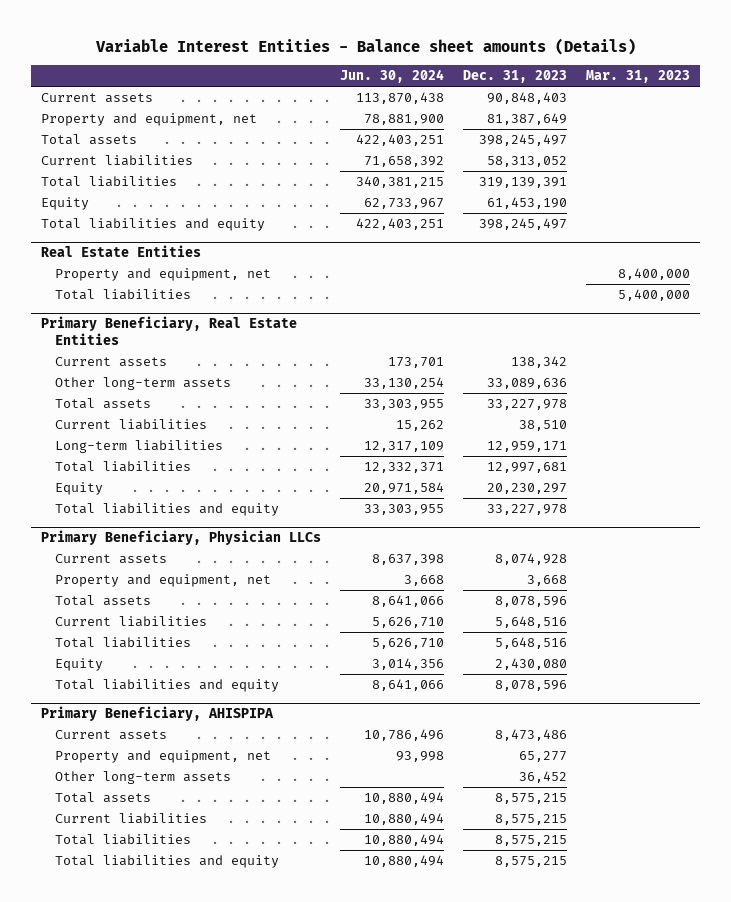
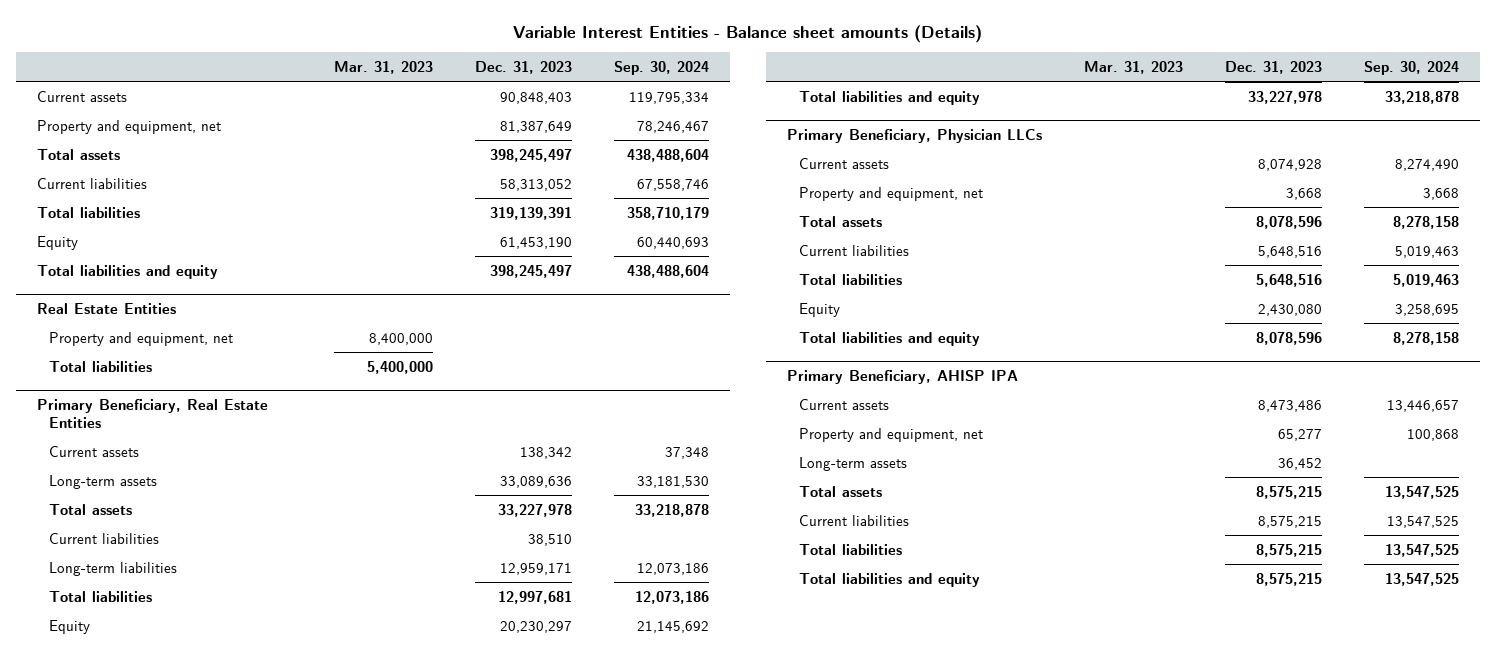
- | Jun. 30, 2024 | Dec. 31, 2023 | Mar. 31, 2023
+ | Mar. 31, 2023 | Dec. 31, 2023 | Sep. 30, 2024
@ Primary Beneficiary, Real Estate Entities
- Other long-term assets | 33,130,254 | 33,089,636 |
+ Long-term assets | | 33,089,636 | 33,181,530
- Primary Beneficiary, AHISPIPA
+ Primary Beneficiary, AHISP IPA
- Other long-term assets | | 36,452 |
+ Long-term assets | | 36,452 |

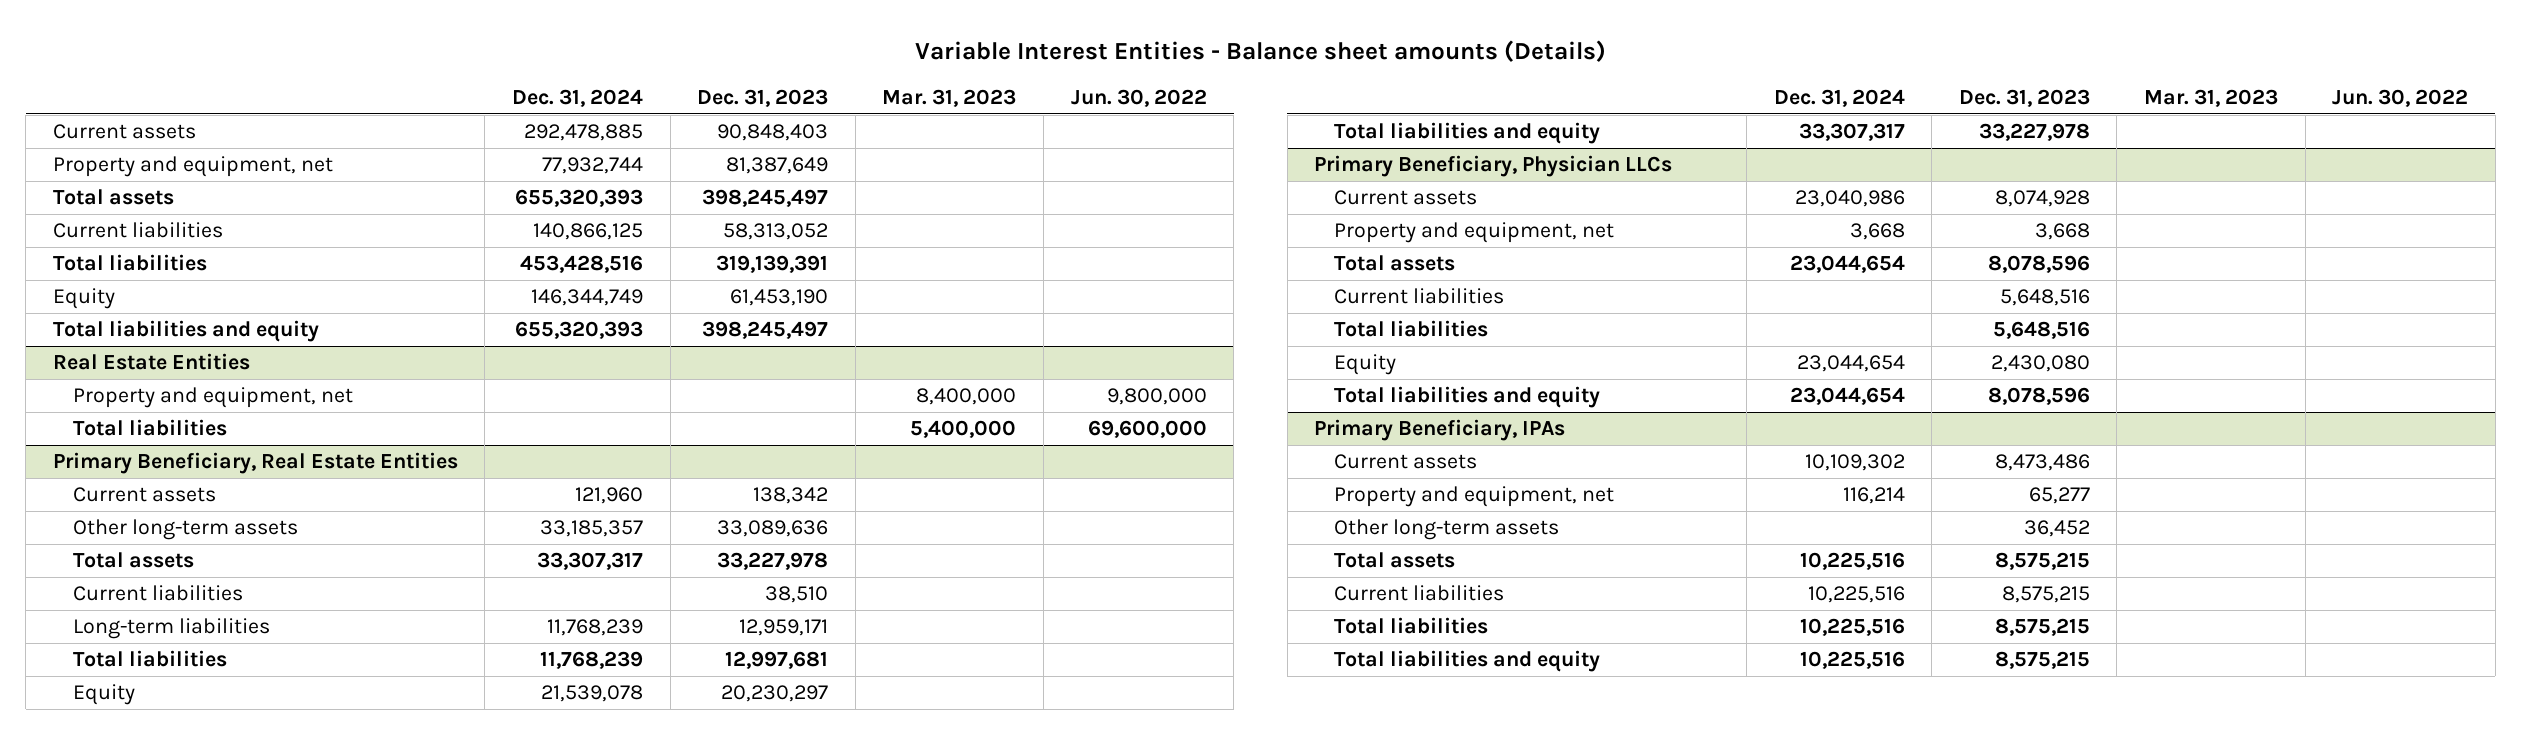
- | Mar. 31, 2023 | Dec. 31, 2023 | Sep. 30, 2024
+ | Dec. 31, 2024 | Dec. 31, 2023 | Mar. 31, 2023 | Jun. 30, 2022
@ Primary Beneficiary, Real Estate Entities
- Long-term assets | | 33,089,636 | 33,181,530
+ Other long-term assets | 33,185,357 | 33,089,636 | |
- Primary Beneficiary, AHISP IPA
+ Primary Beneficiary, IPAs
- Long-term assets | | 36,452 |
+ Other long-term assets | | 36,452 | |

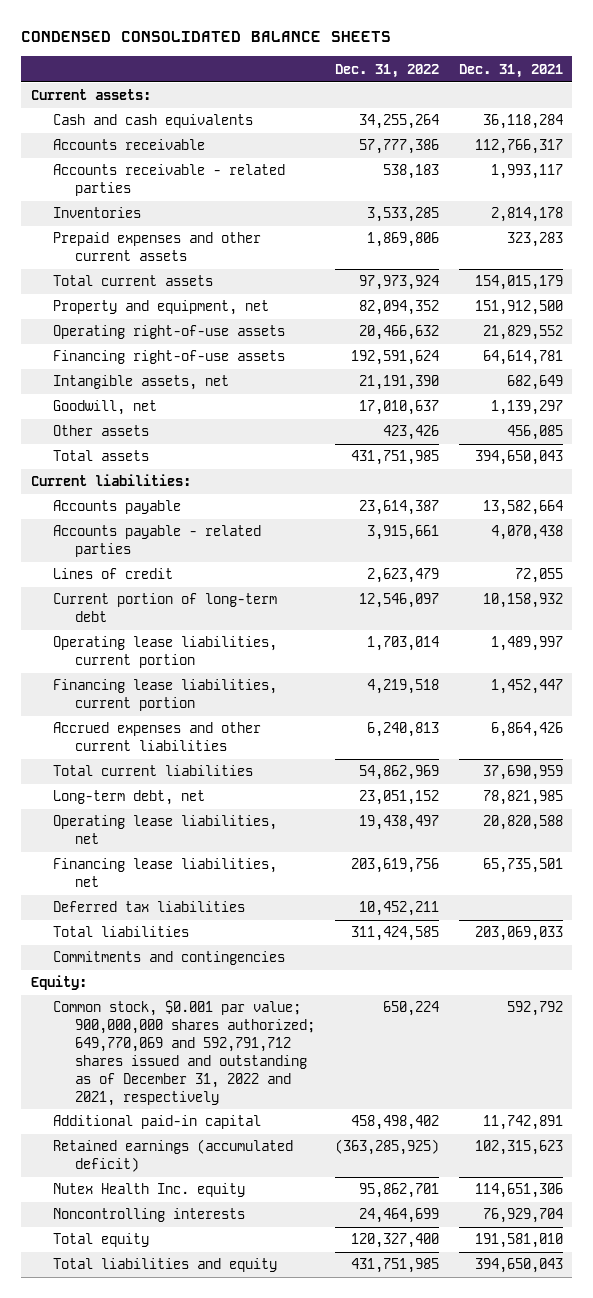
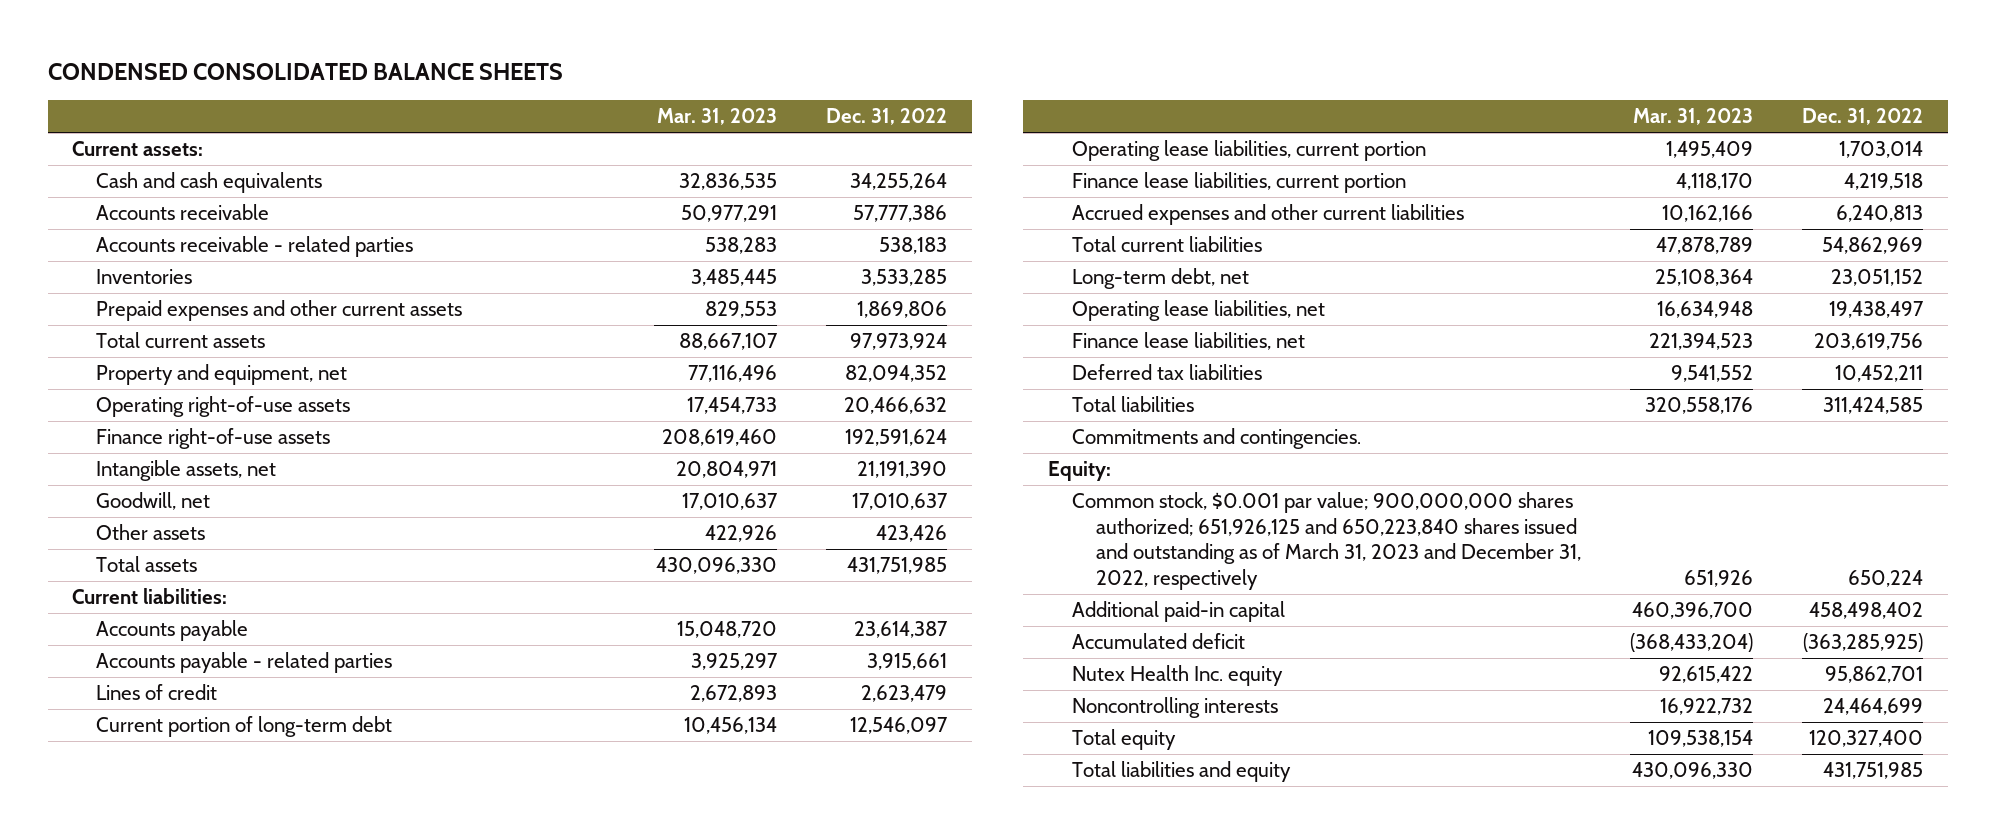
- | Dec. 31, 2022 | Dec. 31, 2021
+ | Mar. 31, 2023 | Dec. 31, 2022
- Financing right-of-use assets | 192,591,624 | 64,614,781
+ Finance right-of-use assets | 208,619,460 | 192,591,624
- Financing lease liabilities, current portion | 4,219,518 | 1,452,447
+ Finance lease liabilities, current portion | 4,118,170 | 4,219,518
- Financing lease liabilities, net | 203,619,756 | 65,735,501
+ Finance lease liabilities, net | 221,394,523 | 203,619,756
- Commitments and contingencies
+ Commitments and contingencies.
- Common stock, $0.001 par value; 900,000,000 shares authorized; 649,770,069 and 592,791,712 shares issued and outstanding as of December 31, 2022 and 2021, respectively | 650,224 | 592,792
+ Common stock, $0.001 par value; 900,000,000 shares authorized; 651,926,125 and 650,223,840 shares issued and outstanding as of March 31, 2023 and December 31, 2022, respectively | 651,926 | 650,224
- Retained earnings (accumulated deficit) | (363,285,925) | 102,315,623
+ Accumulated deficit | (368,433,204) | (363,285,925)

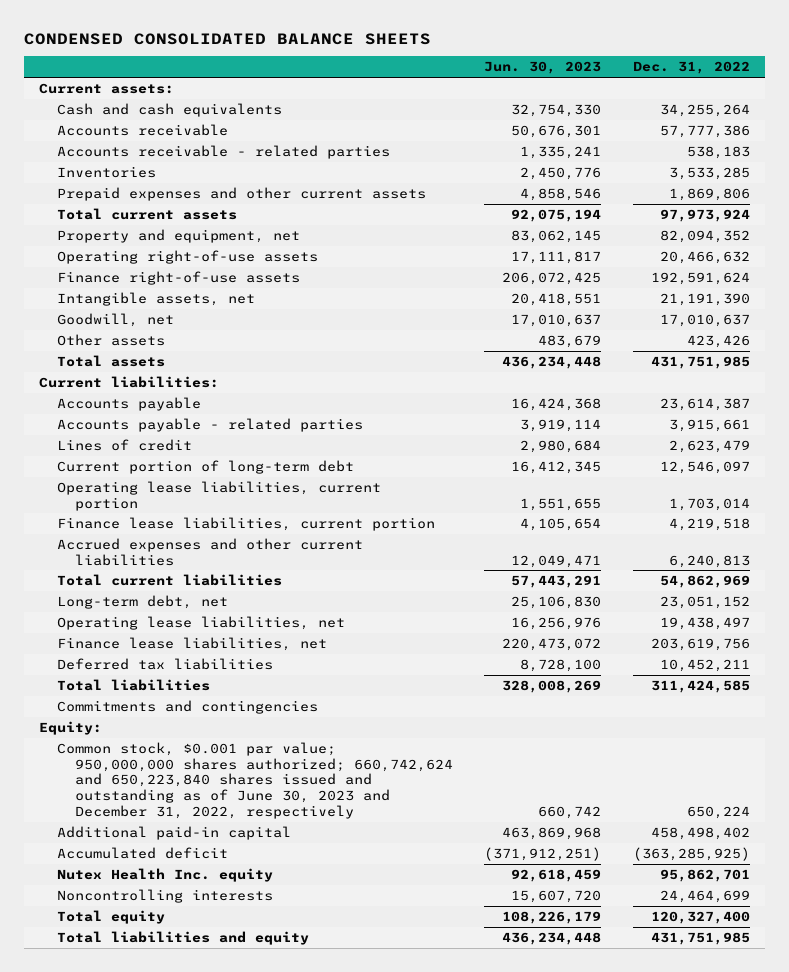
- | Mar. 31, 2023 | Dec. 31, 2022
+ | Jun. 30, 2023 | Dec. 31, 2022
- Commitments and contingencies.
+ Commitments and contingencies
- Common stock, $0.001 par value; 900,000,000 shares authorized; 651,926,125 and 650,223,840 shares issued and outstanding as of March 31, 2023 and December 31, 2022, respectively | 651,926 | 650,224
+ Common stock, $0.001 par value; 950,000,000 shares authorized; 660,742,624 and 650,223,840 shares issued and outstanding as of June 30, 2023 and December 31, 2022, respectively | 660,742 | 650,224

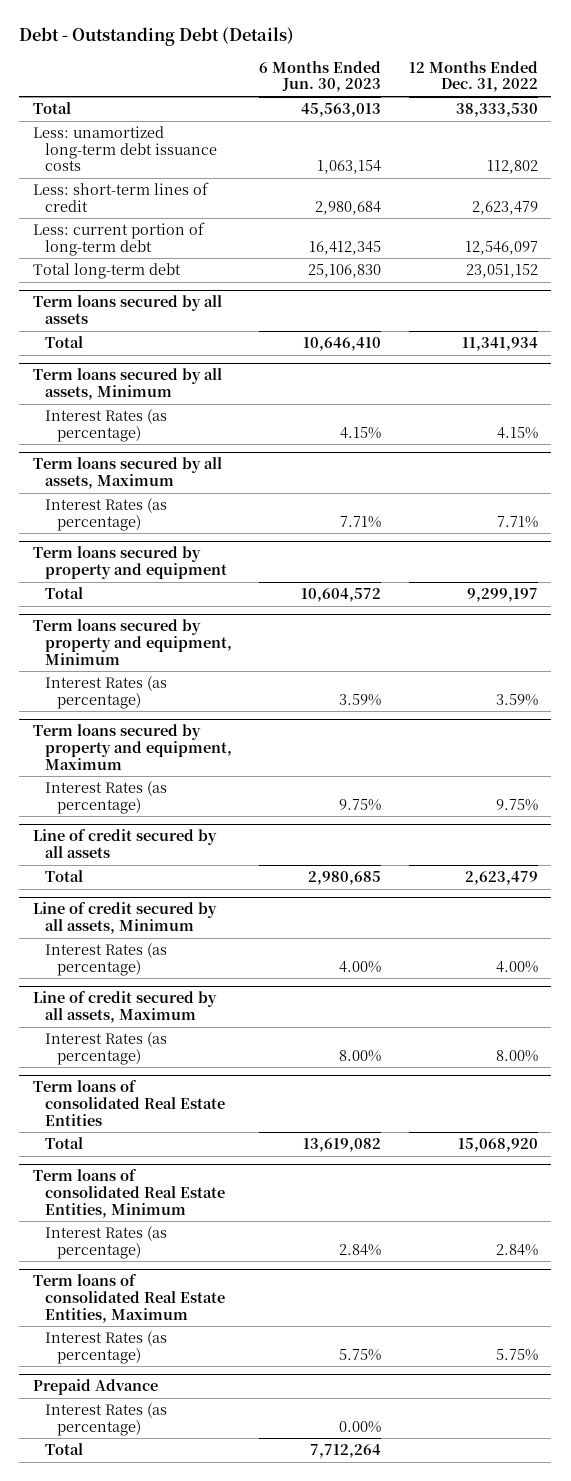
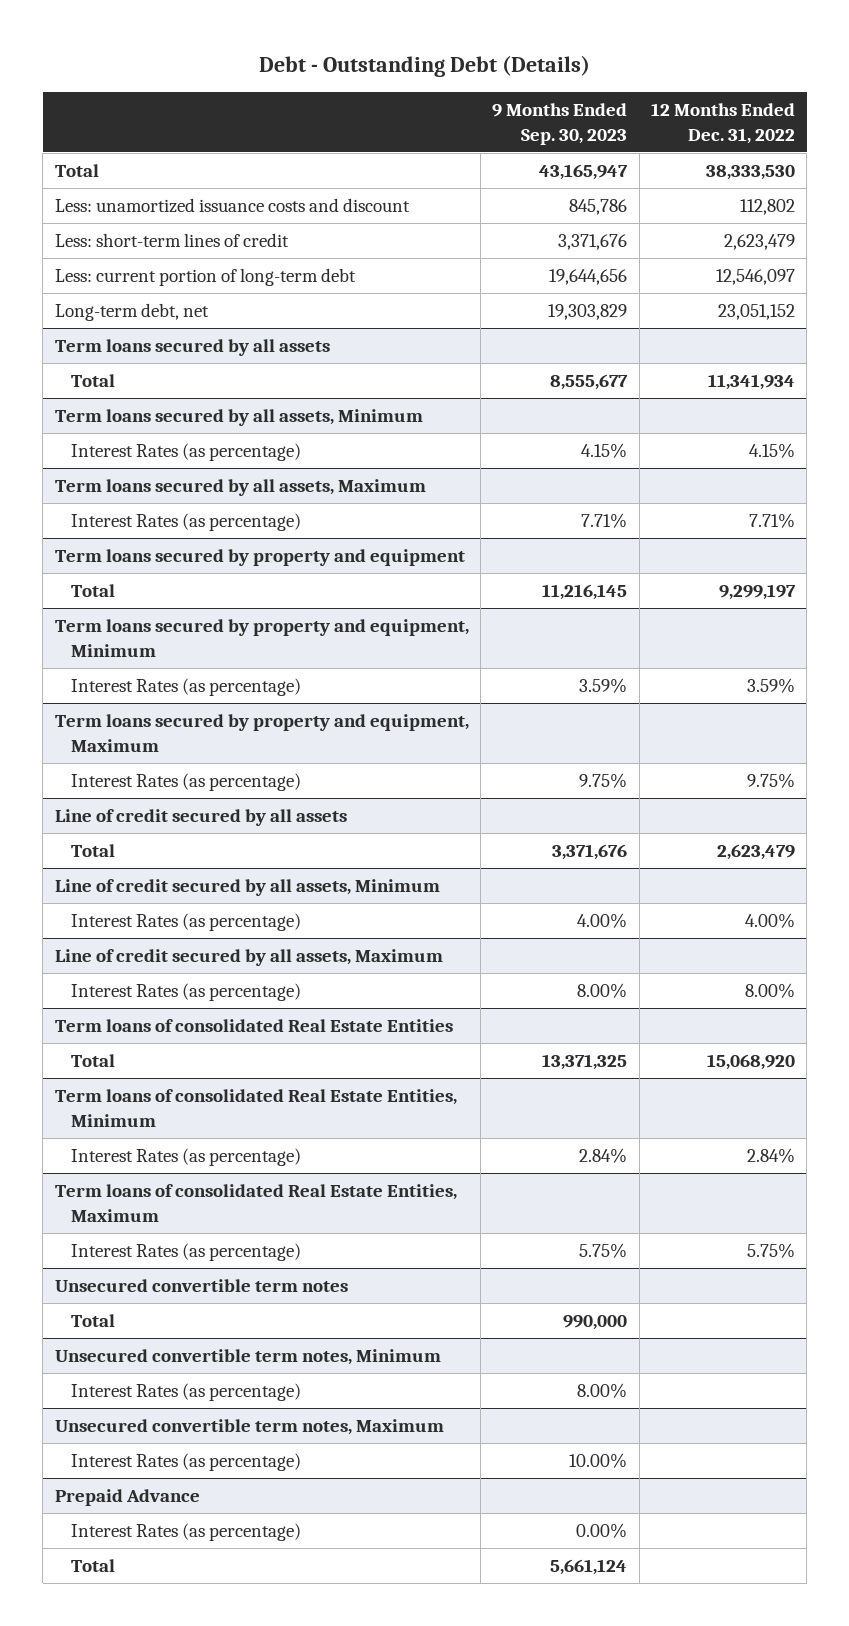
- | 6 Months Ended Jun. 30, 2023 | 12 Months Ended Dec. 31, 2022
+ | 9 Months Ended Sep. 30, 2023 | 12 Months Ended Dec. 31, 2022
- Less: unamortized long-term debt issuance costs | 1,063,154 | 112,802
+ Less: unamortized issuance costs and discount | 845,786 | 112,802
- Total long-term debt | 25,106,830 | 23,051,152
+ Long-term debt, net | 19,303,829 | 23,051,152
+ Unsecured convertible term notes
+ Total | 990,000 |
+ Unsecured convertible term notes, Minimum
+ Interest Rates (as percentage) | 8.00% |
+ Unsecured convertible term notes, Maximum
+ Interest Rates (as percentage) | 10.00% |

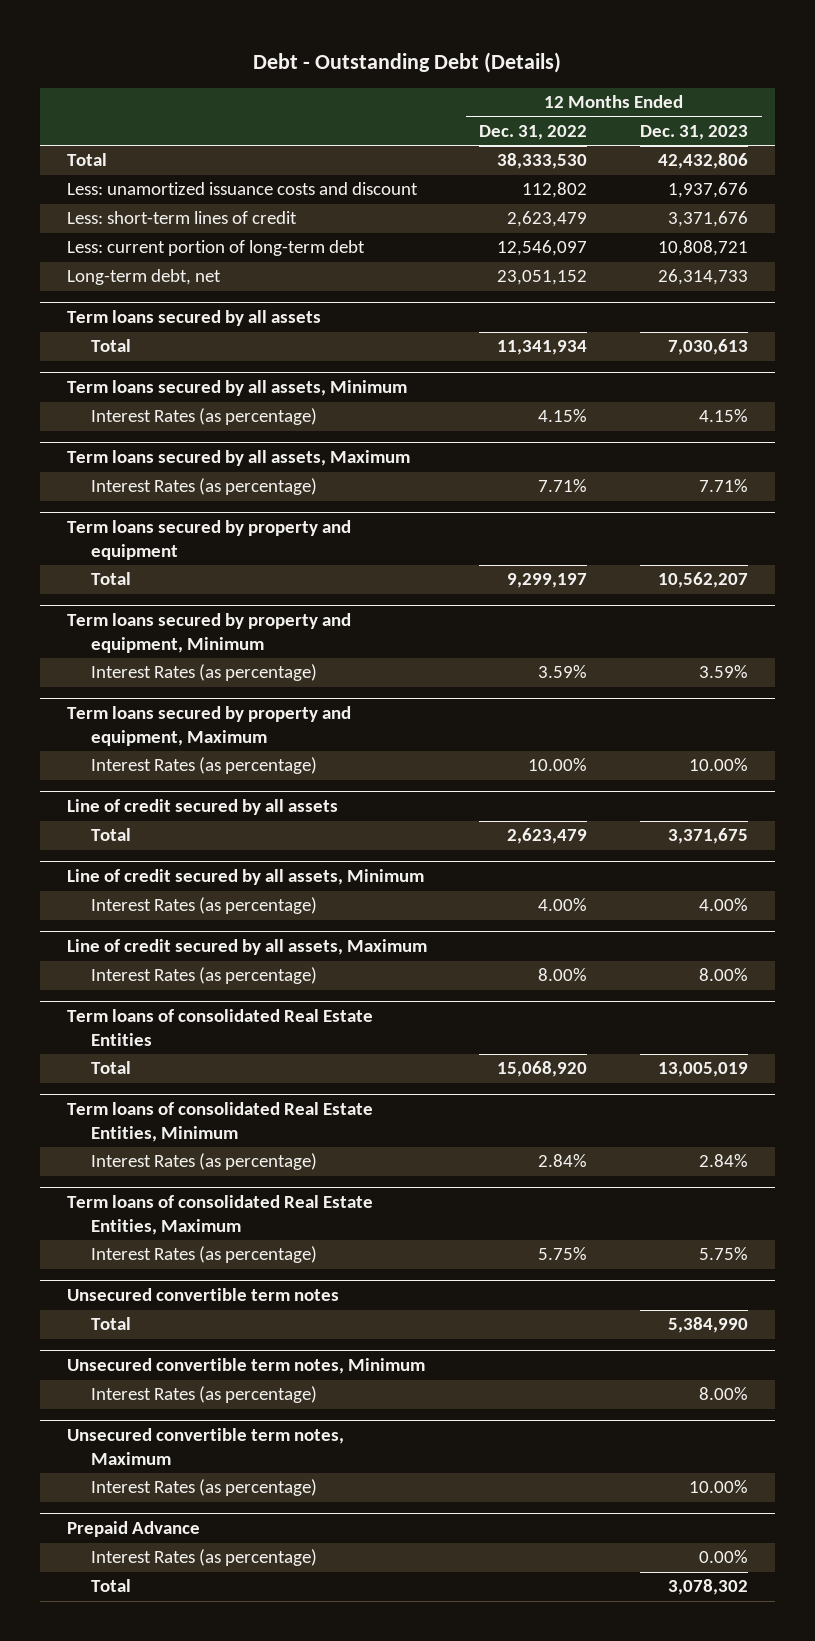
- | 9 Months Ended Sep. 30, 2023 | 12 Months Ended Dec. 31, 2022
+ | 12 Months Ended Dec. 31, 2022 | 12 Months Ended Dec. 31, 2023
@ Term loans secured by property and equipment, Maximum
- Interest Rates (as percentage) | 9.75% | 9.75%
+ Interest Rates (as percentage) | 10.00% | 10.00%

